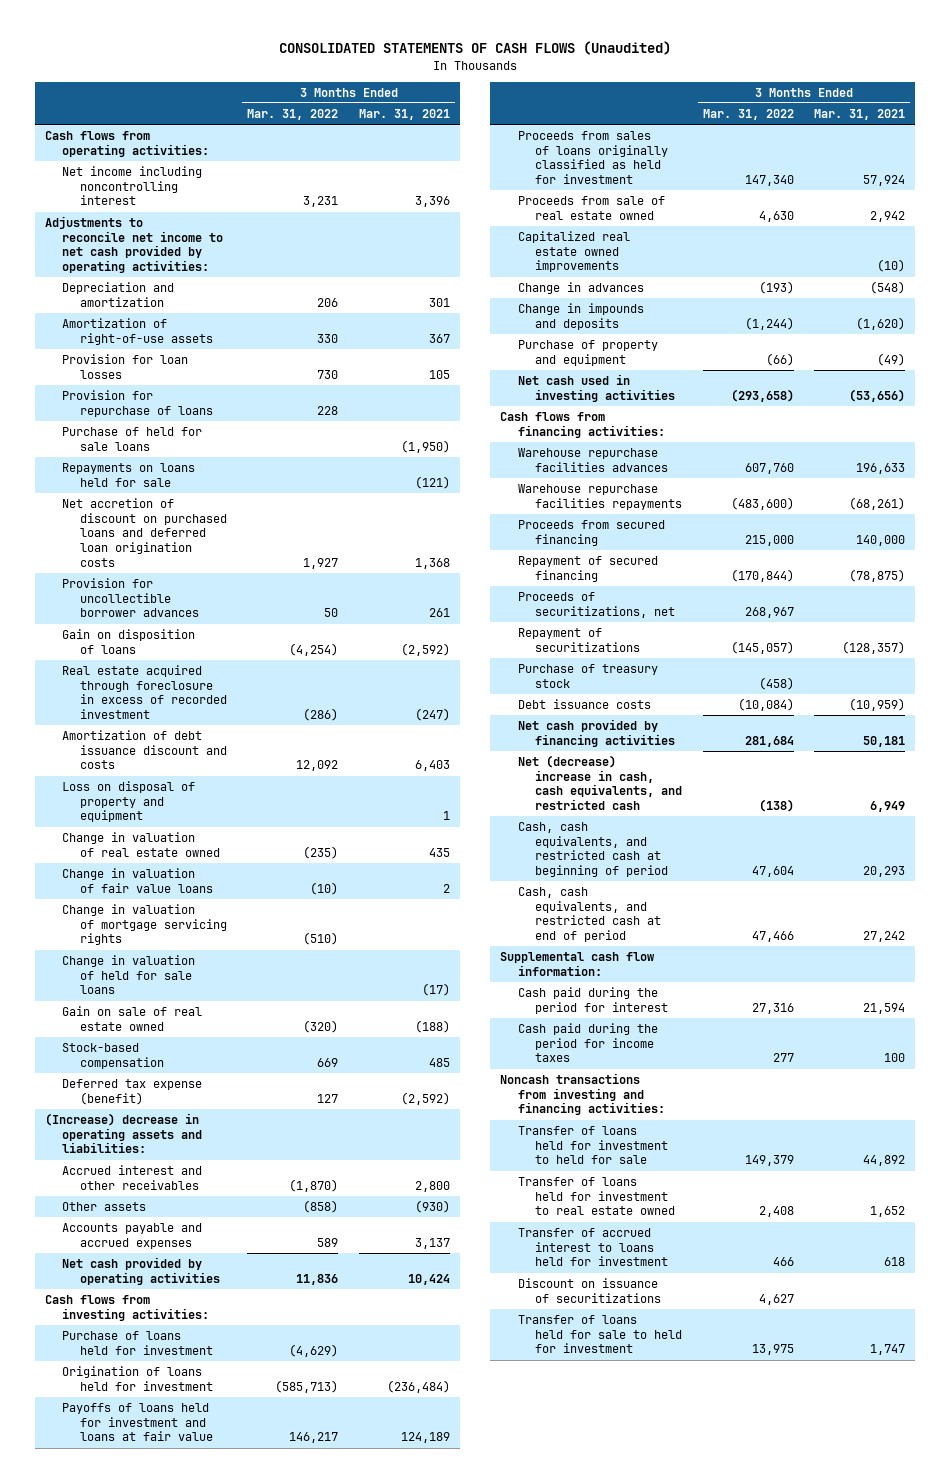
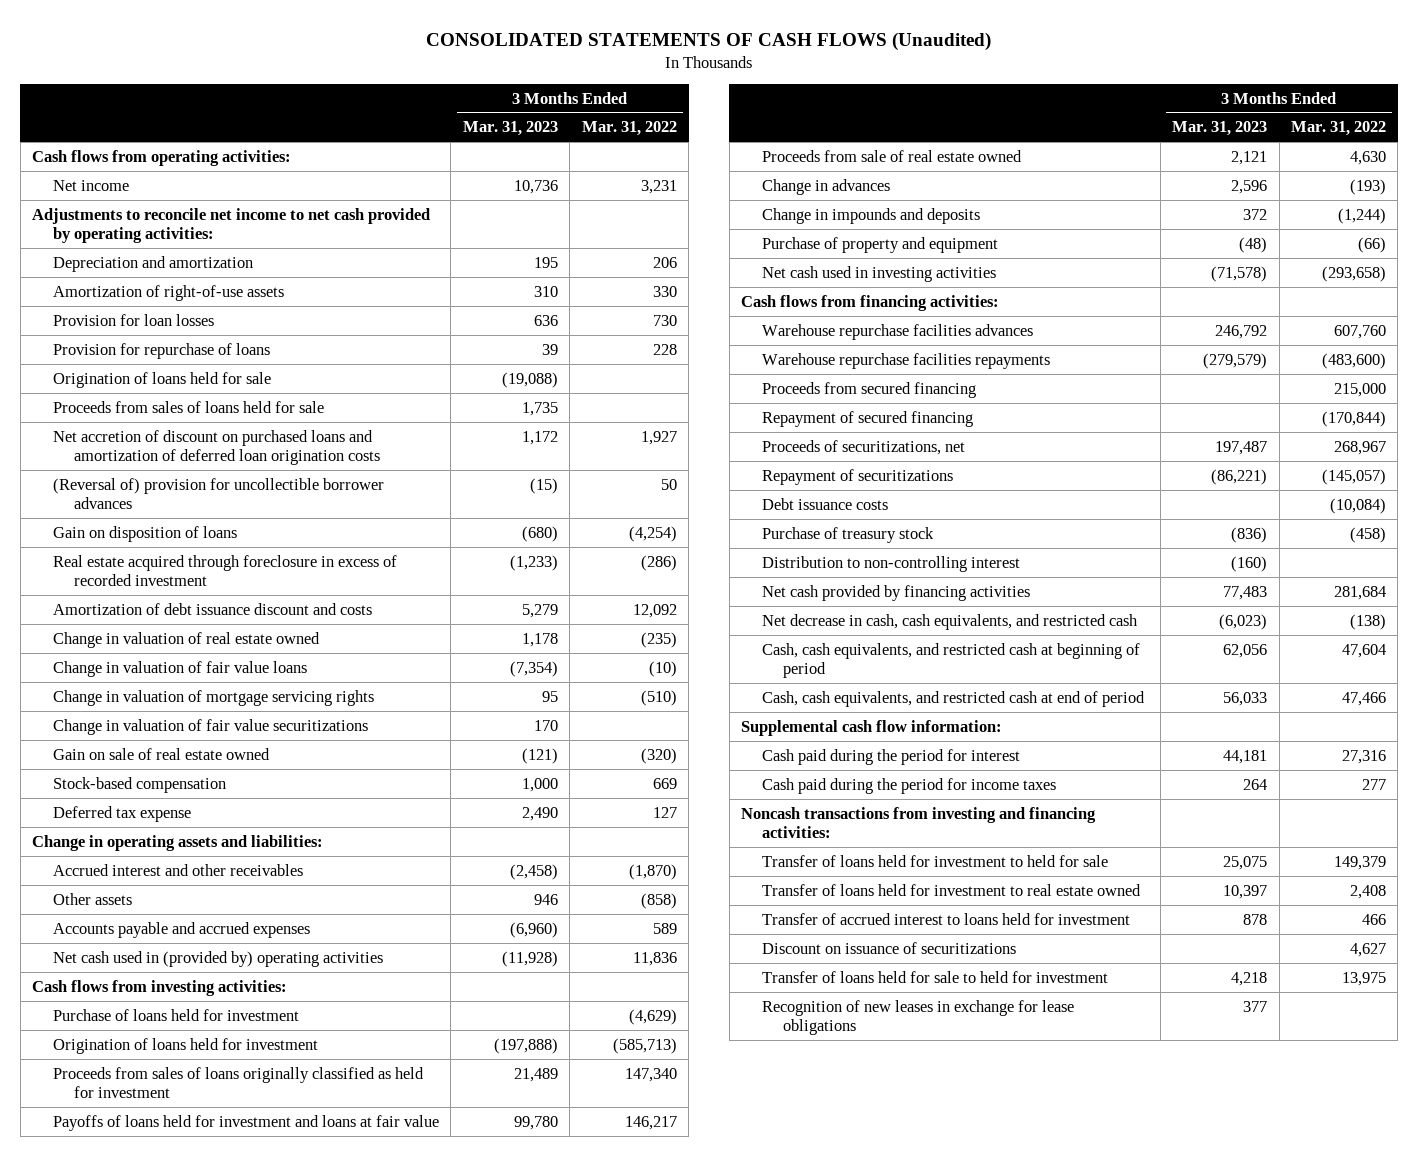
- | 3 Months Ended Mar. 31, 2022 | 3 Months Ended Mar. 31, 2021
+ | 3 Months Ended Mar. 31, 2023 | 3 Months Ended Mar. 31, 2022
- Net income including noncontrolling interest | 3,231 | 3,396
+ Net income | 10,736 | 3,231
- Purchase of held for sale loans | | (1,950)
- Repayments on loans held for sale | | (121)
- Net accretion of discount on purchased loans and deferred loan origination costs | 1,927 | 1,368
- Provision for uncollectible borrower advances | 50 | 261
+ Origination of loans held for sale | (19,088) |
+ Proceeds from sales of loans held for sale | 1,735 |
+ Net accretion of discount on purchased loans and amortization of deferred loan origination costs | 1,172 | 1,927
+ (Reversal of) provision for uncollectible borrower advances | (15) | 50
- Loss on disposal of property and equipment | | 1
- Change in valuation of held for sale loans | | (17)
+ Change in valuation of fair value securitizations | 170 |
- Deferred tax expense (benefit) | 127 | (2,592)
- (Increase) decrease in operating assets and liabilities:
+ Deferred tax expense | 2,490 | 127
+ Change in operating assets and liabilities:
- Net cash provided by operating activities | 11,836 | 10,424
+ Net cash used in (provided by) operating activities | (11,928) | 11,836
moved down: Payoffs of loans held for investment and loans at fair value | 99,780 | 146,217
- Capitalized real estate owned improvements | | (10)
moved down: Purchase of treasury stock | (836) | (458)
+ Distribution to non-controlling interest | (160) |
- Net (decrease) increase in cash, cash equivalents, and restricted cash | (138) | 6,949
+ Net decrease in cash, cash equivalents, and restricted cash | (6,023) | (138)
+ Recognition of new leases in exchange for lease obligations | 377 |

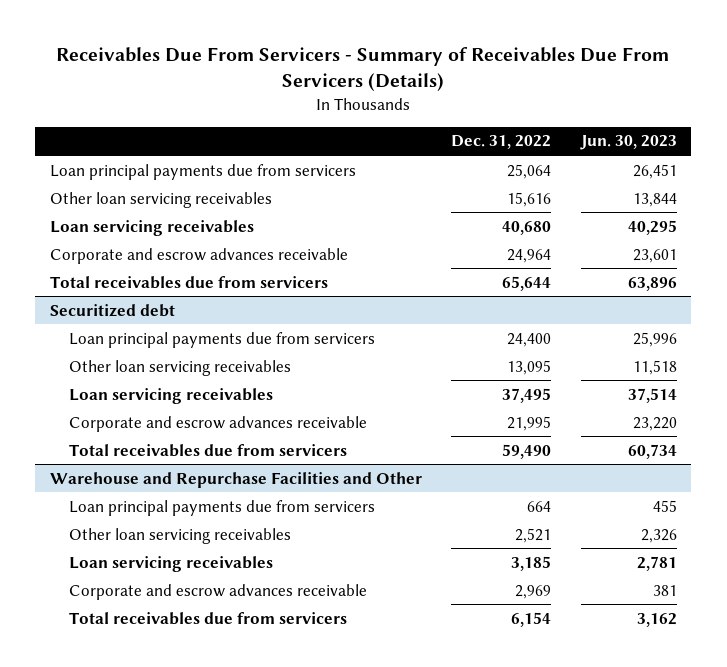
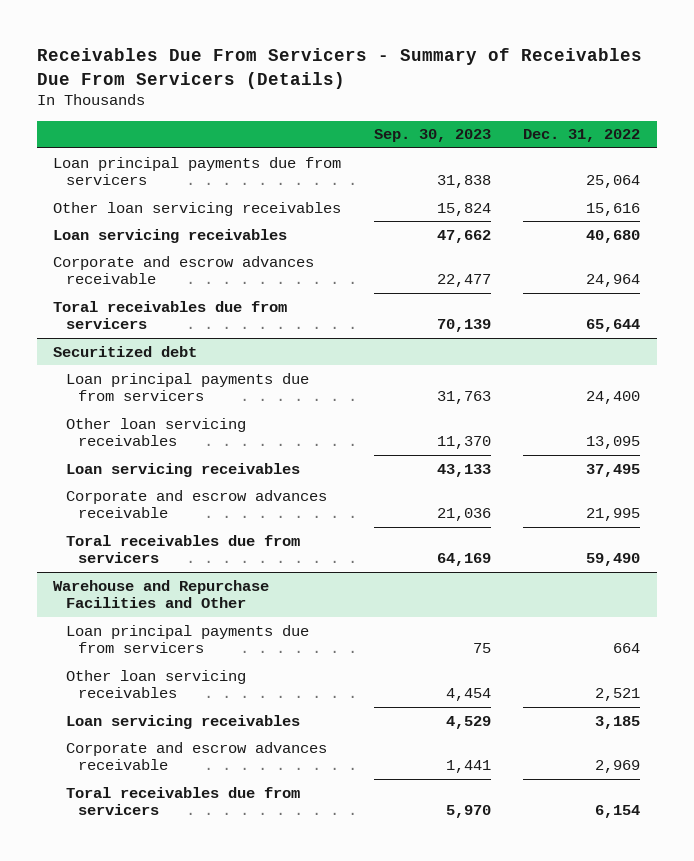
- | Dec. 31, 2022 | Jun. 30, 2023
+ | Sep. 30, 2023 | Dec. 31, 2022
- Total receivables due from servicers | 65,644 | 63,896
+ Toral receivables due from servicers | 70,139 | 65,644
@ Securitized debt
- Total receivables due from servicers | 59,490 | 60,734
+ Toral receivables due from servicers | 64,169 | 59,490
@ Warehouse and Repurchase Facilities and Other
- Total receivables due from servicers | 6,154 | 3,162
+ Toral receivables due from servicers | 5,970 | 6,154

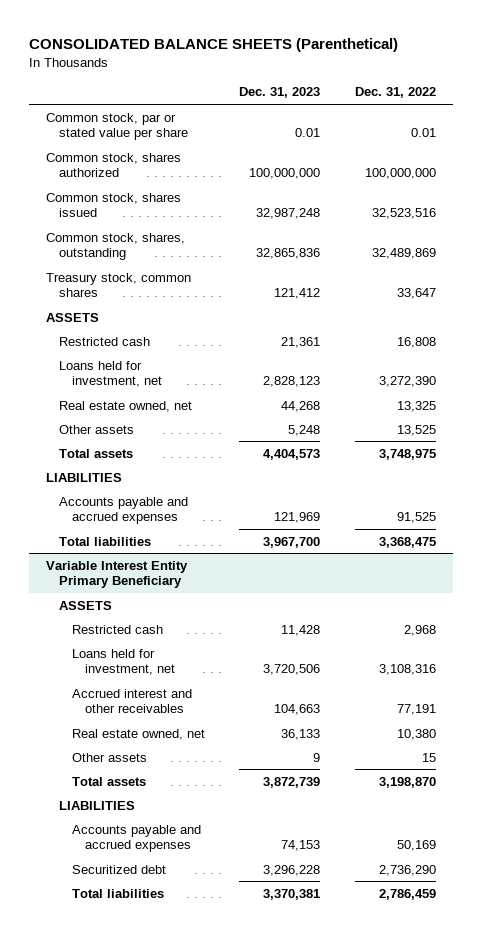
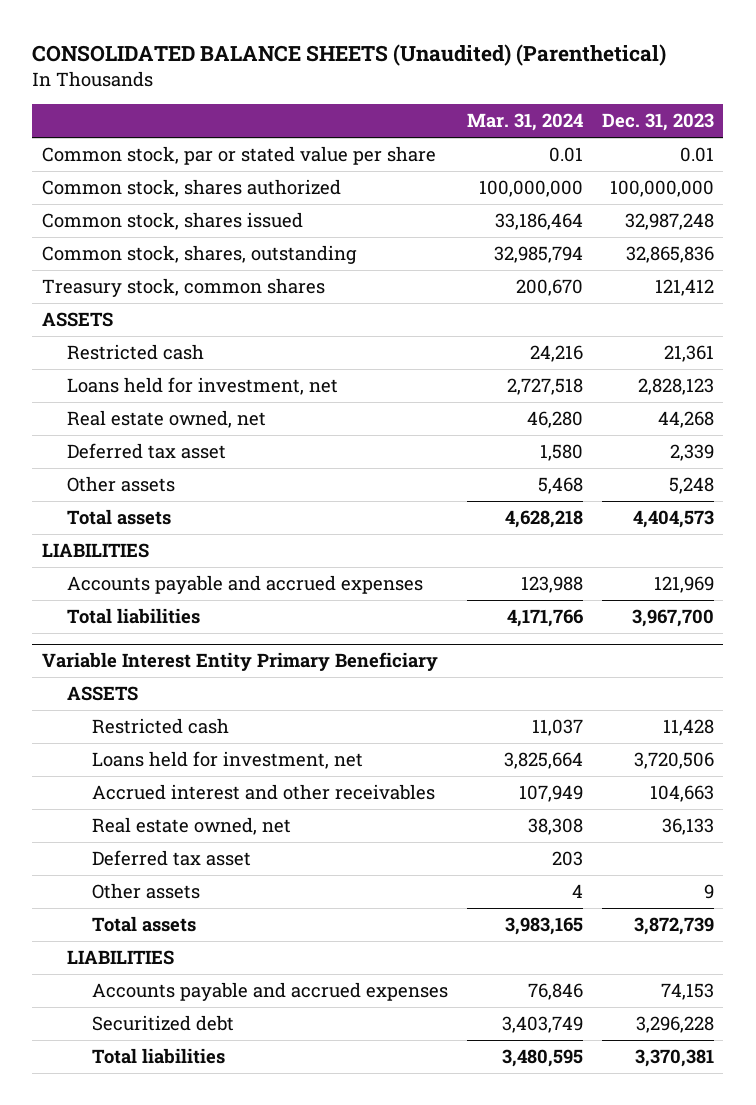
- CONSOLIDATED BALANCE SHEETS (Parenthetical)
+ CONSOLIDATED BALANCE SHEETS (Unaudited) (Parenthetical)
- | Dec. 31, 2023 | Dec. 31, 2022
+ | Mar. 31, 2024 | Dec. 31, 2023
+ Deferred tax asset | 1,580 | 2,339
@ Variable Interest Entity Primary Beneficiary
+ Deferred tax asset | 203 |

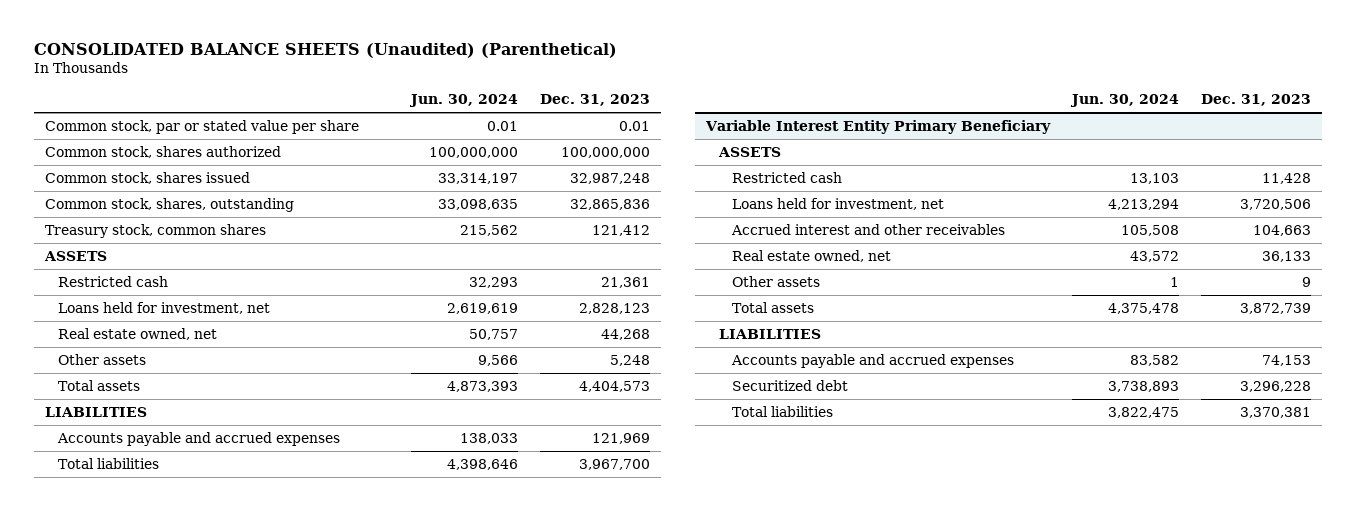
- | Mar. 31, 2024 | Dec. 31, 2023
+ | Jun. 30, 2024 | Dec. 31, 2023
- Deferred tax asset | 1,580 | 2,339
@ Variable Interest Entity Primary Beneficiary
- Deferred tax asset | 203 |

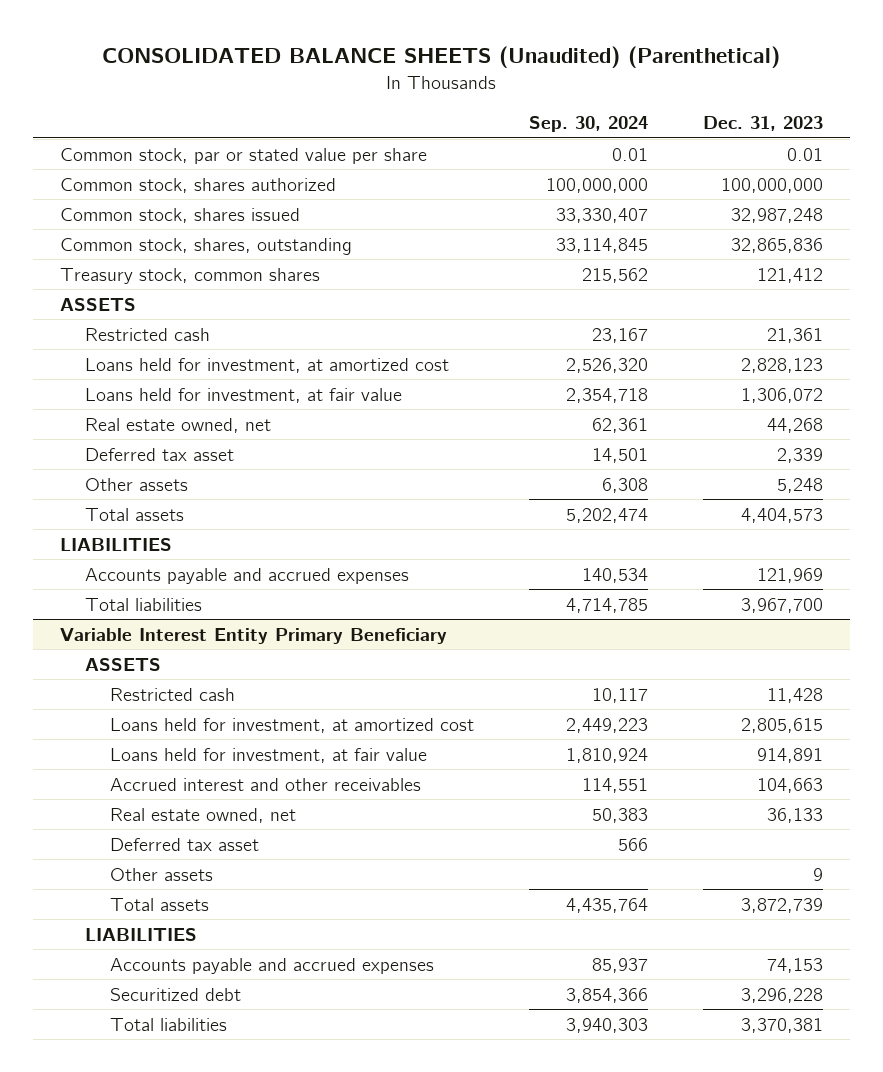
- | Jun. 30, 2024 | Dec. 31, 2023
+ | Sep. 30, 2024 | Dec. 31, 2023
- Loans held for investment, net | 2,619,619 | 2,828,123
+ Loans held for investment, at amortized cost | 2,526,320 | 2,828,123
+ Loans held for investment, at fair value | 2,354,718 | 1,306,072
+ Deferred tax asset | 14,501 | 2,339
@ Variable Interest Entity Primary Beneficiary
- Loans held for investment, net | 4,213,294 | 3,720,506
+ Loans held for investment, at amortized cost | 2,449,223 | 2,805,615
+ Loans held for investment, at fair value | 1,810,924 | 914,891
+ Deferred tax asset | 566 |

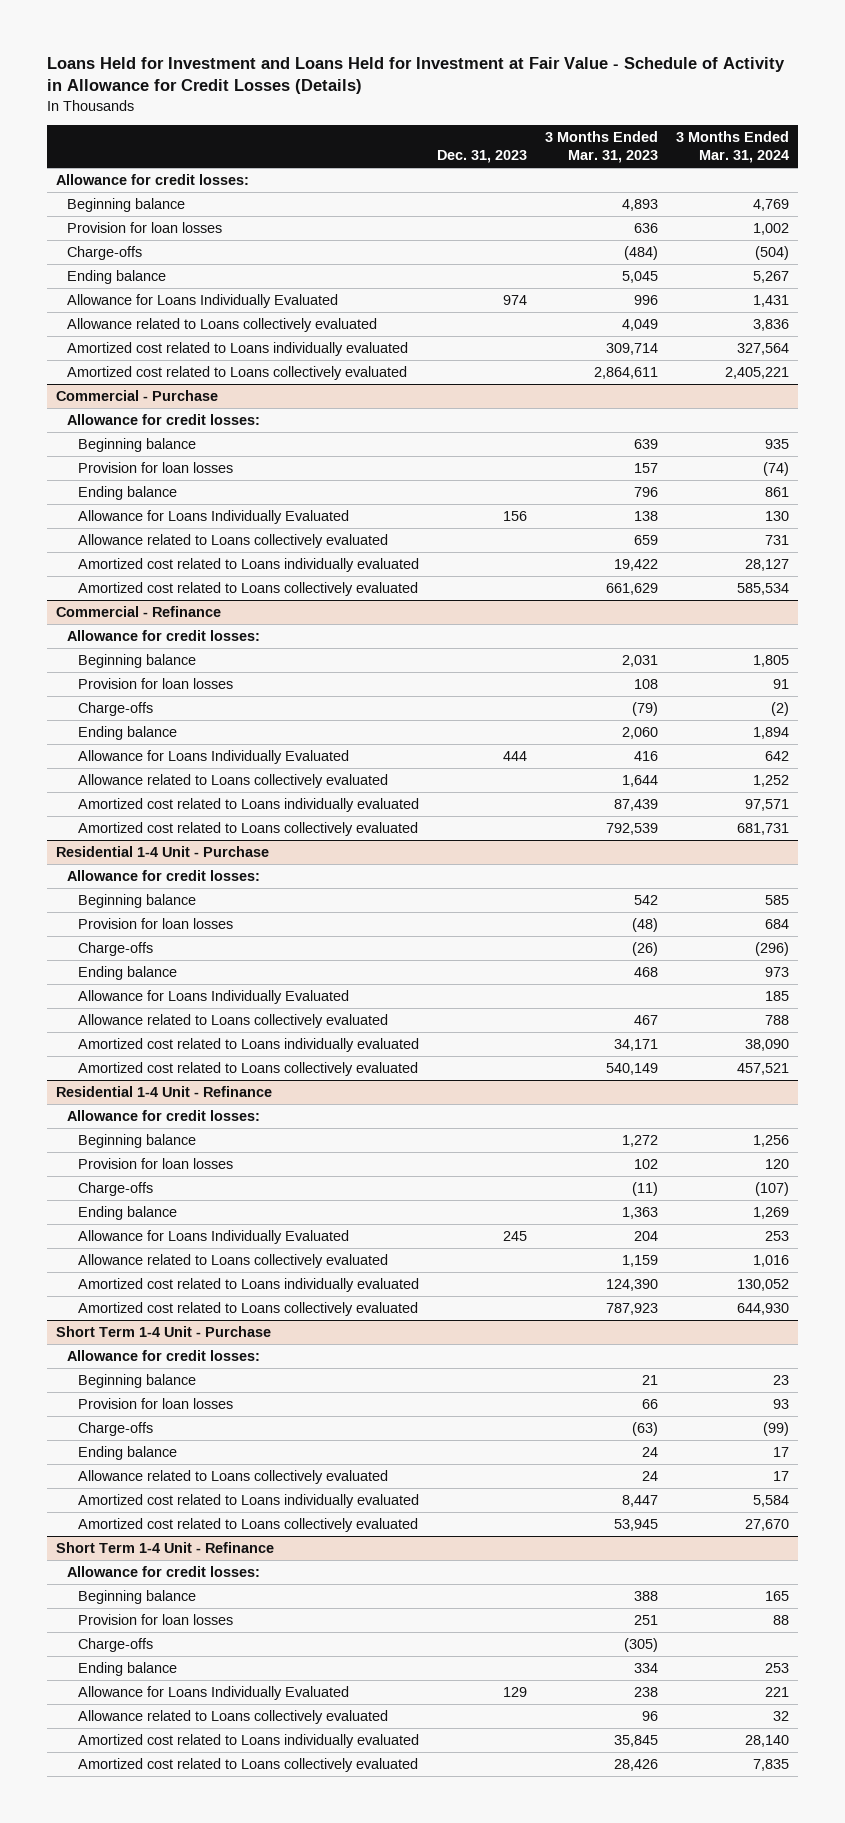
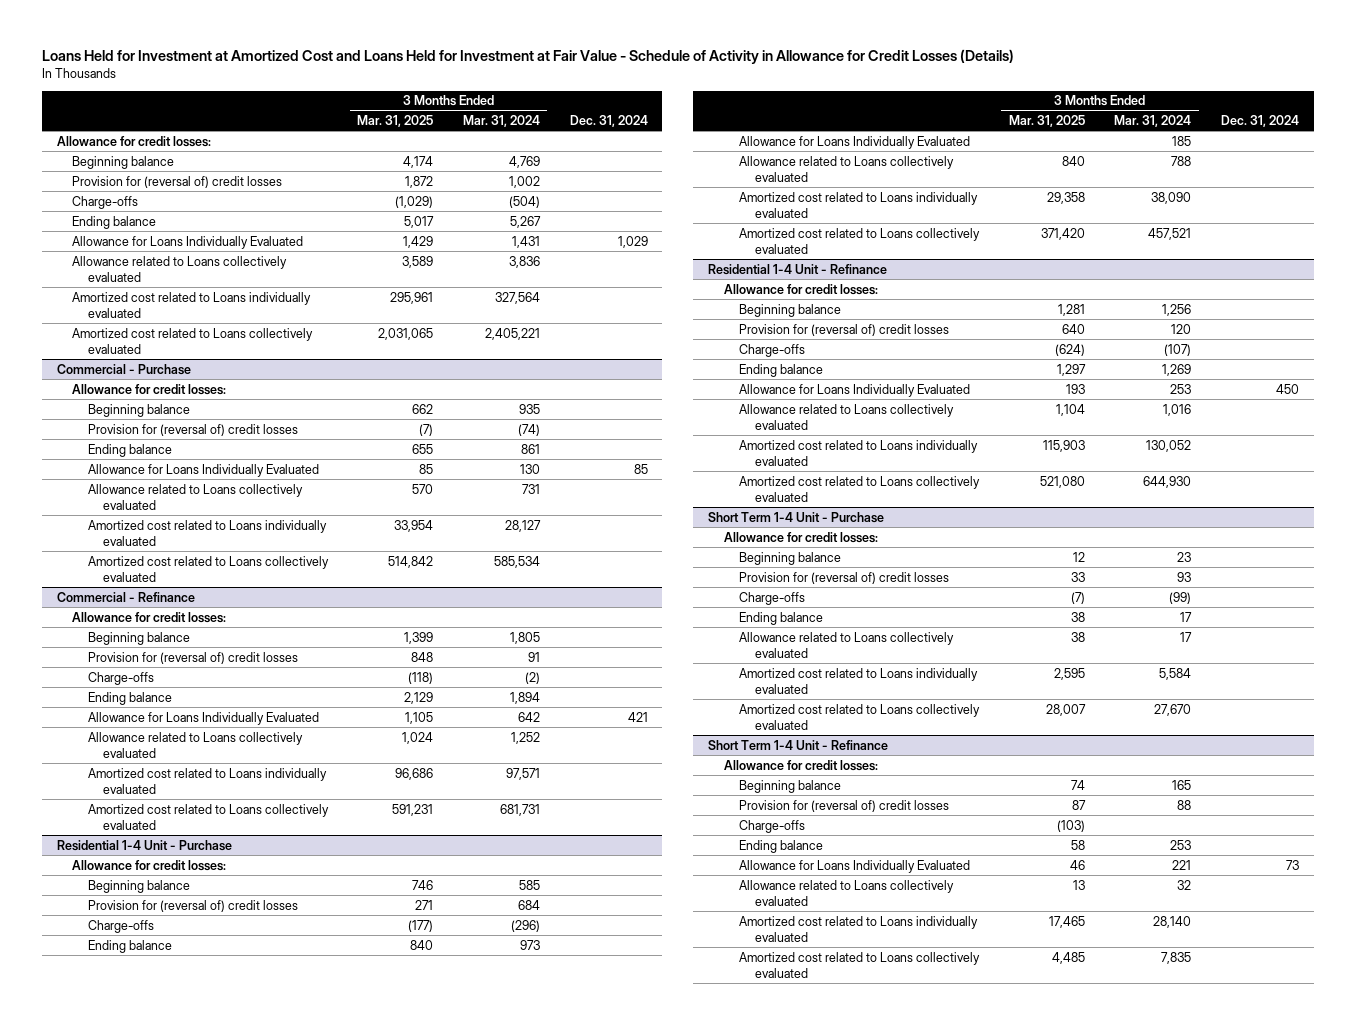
- Loans Held for Investment and Loans Held for Investment at Fair Value - Schedule of Activity in Allowance for Credit Losses (Details)
+ Loans Held for Investment at Amortized Cost and Loans Held for Investment at Fair Value - Schedule of Activity in Allowance for Credit Losses (Details)
- | Dec. 31, 2023 | 3 Months Ended Mar. 31, 2023 | 3 Months Ended Mar. 31, 2024
+ | 3 Months Ended Mar. 31, 2025 | 3 Months Ended Mar. 31, 2024 | Dec. 31, 2024
- Provision for loan losses | | 636 | 1,002
+ Provision for (reversal of) credit losses | 1,872 | 1,002 |
@ Commercial - Purchase
- Provision for loan losses | | 157 | (74)
+ Provision for (reversal of) credit losses | (7) | (74) |
@ Commercial - Refinance
- Provision for loan losses | | 108 | 91
+ Provision for (reversal of) credit losses | 848 | 91 |
@ Residential 1-4 Unit - Purchase
- Provision for loan losses | | (48) | 684
+ Provision for (reversal of) credit losses | 271 | 684 |
@ Residential 1-4 Unit - Refinance
- Provision for loan losses | | 102 | 120
+ Provision for (reversal of) credit losses | 640 | 120 |
@ Short Term 1-4 Unit - Purchase
- Provision for loan losses | | 66 | 93
+ Provision for (reversal of) credit losses | 33 | 93 |
@ Short Term 1-4 Unit - Refinance
- Provision for loan losses | | 251 | 88
+ Provision for (reversal of) credit losses | 87 | 88 |

